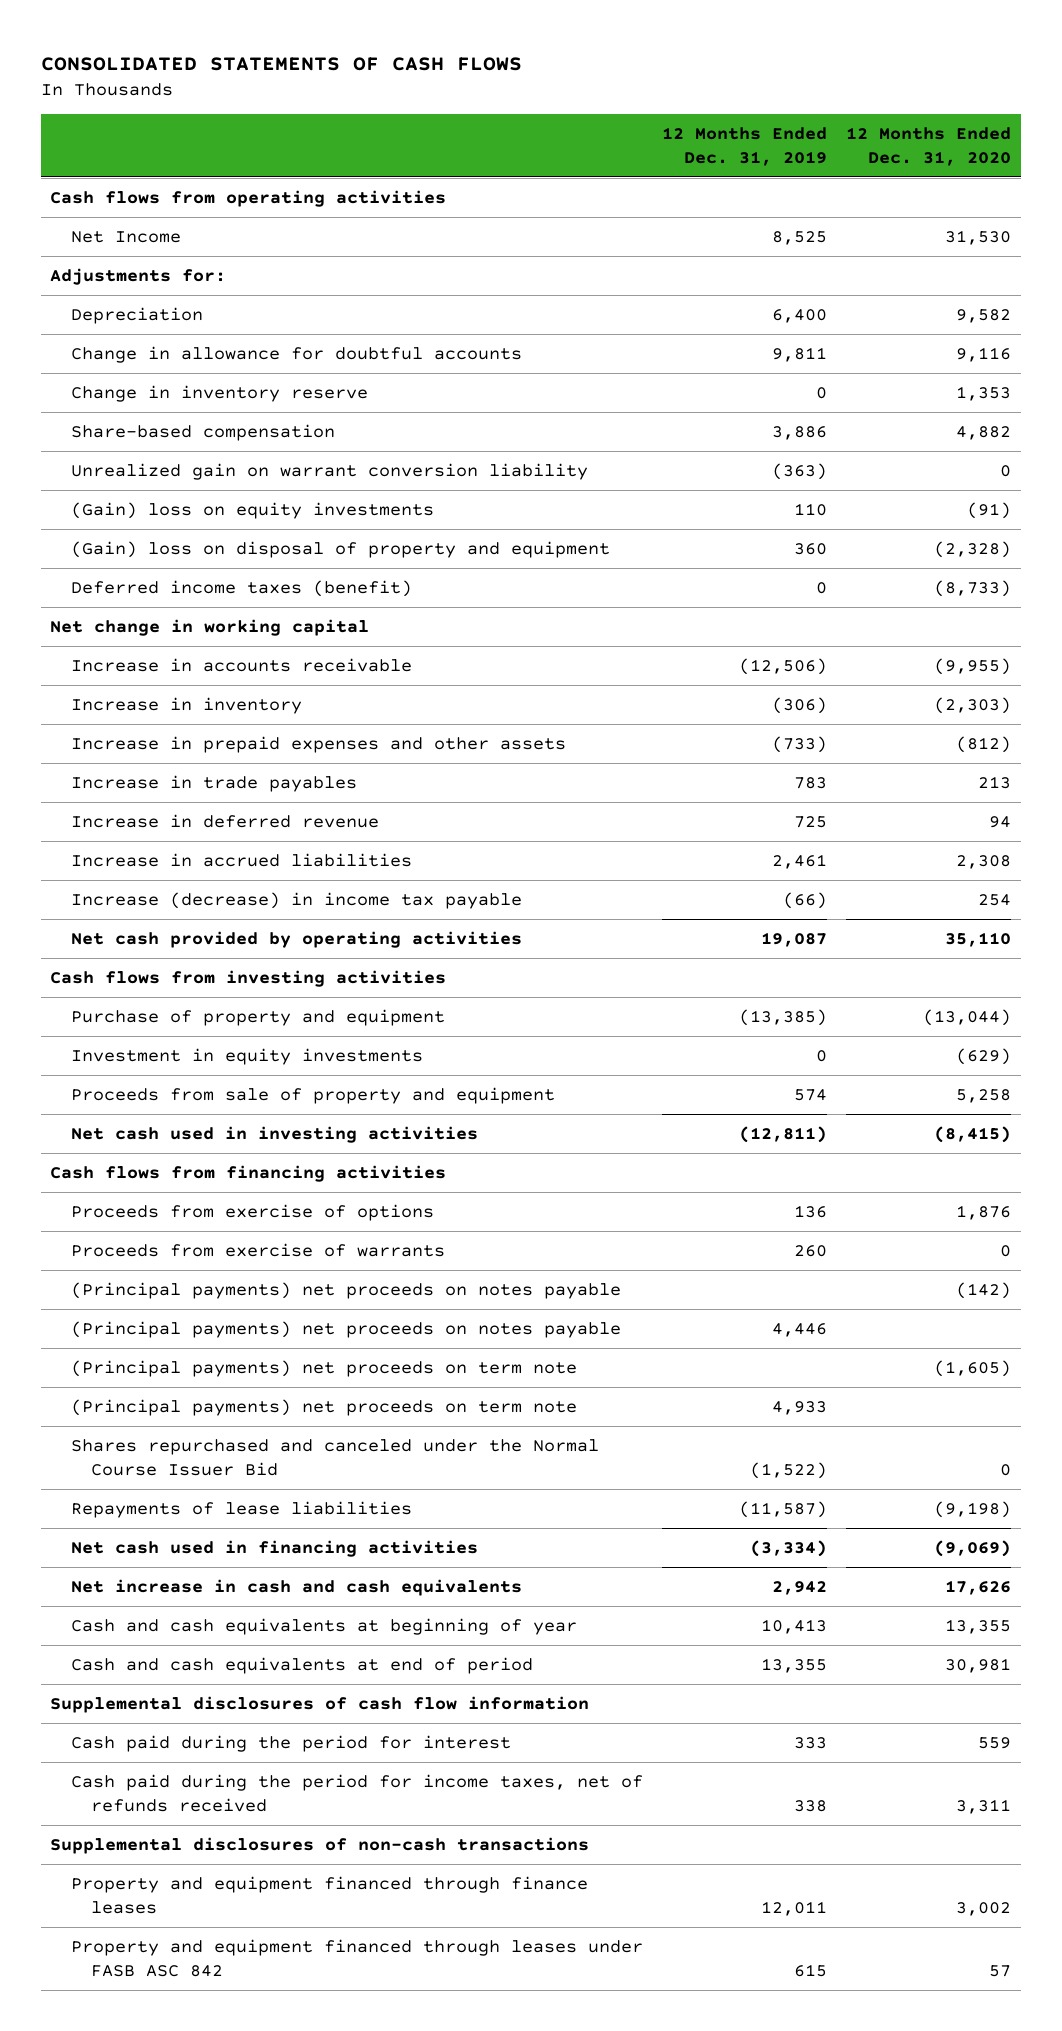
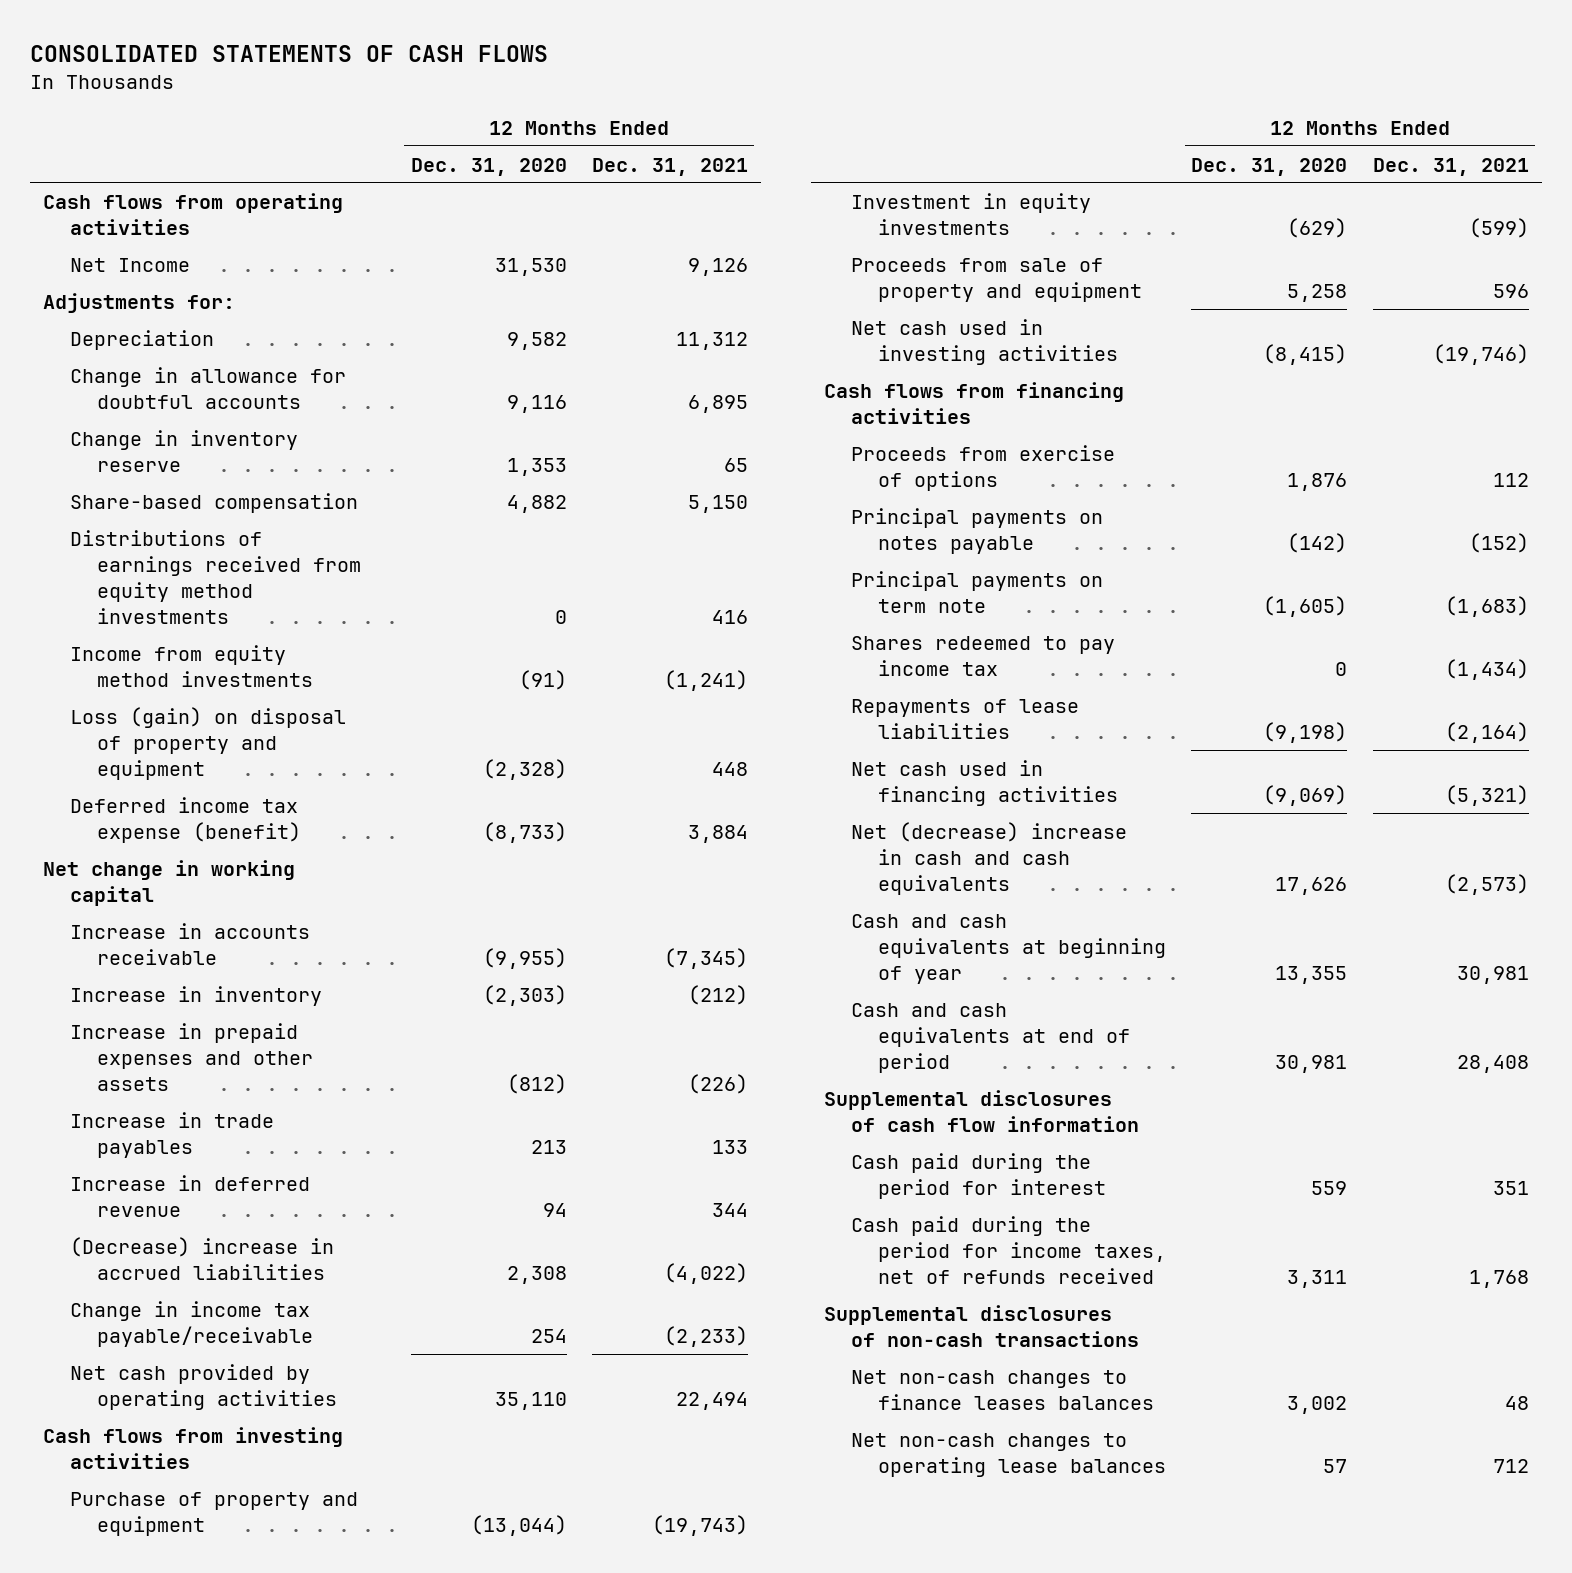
- | 12 Months Ended Dec. 31, 2019 | 12 Months Ended Dec. 31, 2020
+ | 12 Months Ended Dec. 31, 2020 | 12 Months Ended Dec. 31, 2021
- Unrealized gain on warrant conversion liability | (363) | 0
- (Gain) loss on equity investments | 110 | (91)
- (Gain) loss on disposal of property and equipment | 360 | (2,328)
- Deferred income taxes (benefit) | 0 | (8,733)
+ Distributions of earnings received from equity method investments | 0 | 416
+ Income from equity method investments | (91) | (1,241)
+ Loss (gain) on disposal of property and equipment | (2,328) | 448
+ Deferred income tax expense (benefit) | (8,733) | 3,884
- Increase in accrued liabilities | 2,461 | 2,308
- Increase (decrease) in income tax payable | (66) | 254
+ (Decrease) increase in accrued liabilities | 2,308 | (4,022)
+ Change in income tax payable/receivable | 254 | (2,233)
- Proceeds from exercise of warrants | 260 | 0
- (Principal payments) net proceeds on notes payable | | (142)
- (Principal payments) net proceeds on notes payable | 4,446 |
- (Principal payments) net proceeds on term note | | (1,605)
- (Principal payments) net proceeds on term note | 4,933 |
- Shares repurchased and canceled under the Normal Course Issuer Bid | (1,522) | 0
+ Principal payments on notes payable | (142) | (152)
+ Principal payments on term note | (1,605) | (1,683)
+ Shares redeemed to pay income tax | 0 | (1,434)
- Net increase in cash and cash equivalents | 2,942 | 17,626
+ Net (decrease) increase in cash and cash equivalents | 17,626 | (2,573)
- Property and equipment financed through finance leases | 12,011 | 3,002
- Property and equipment financed through leases under FASB ASC 842 | 615 | 57
+ Net non-cash changes to finance leases balances | 3,002 | 48
+ Net non-cash changes to operating lease balances | 57 | 712

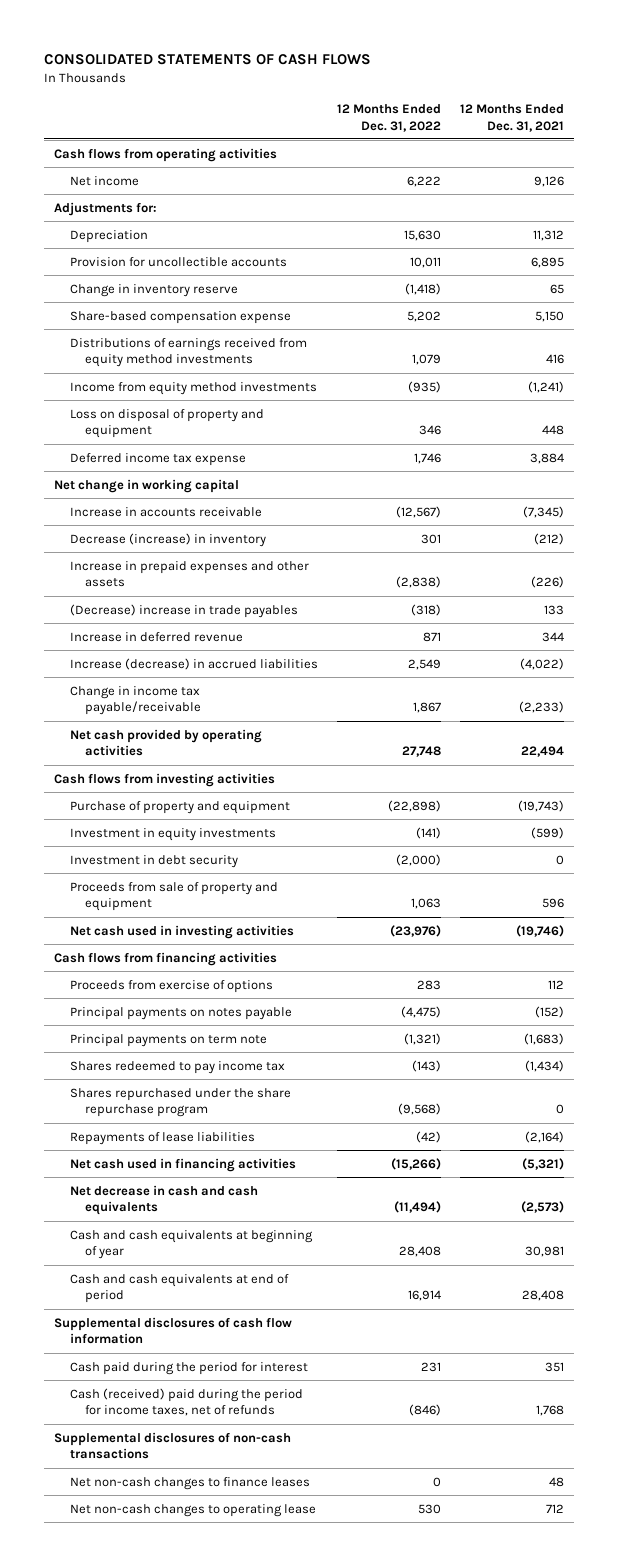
- | 12 Months Ended Dec. 31, 2020 | 12 Months Ended Dec. 31, 2021
+ | 12 Months Ended Dec. 31, 2022 | 12 Months Ended Dec. 31, 2021
- Net Income | 31,530 | 9,126
+ Net income | 6,222 | 9,126
- Change in allowance for doubtful accounts | 9,116 | 6,895
+ Provision for uncollectible accounts | 10,011 | 6,895
- Share-based compensation | 4,882 | 5,150
+ Share-based compensation expense | 5,202 | 5,150
- Loss (gain) on disposal of property and equipment | (2,328) | 448
- Deferred income tax expense (benefit) | (8,733) | 3,884
+ Loss on disposal of property and equipment | 346 | 448
+ Deferred income tax expense | 1,746 | 3,884
- Increase in inventory | (2,303) | (212)
+ Decrease (increase) in inventory | 301 | (212)
- Increase in trade payables | 213 | 133
+ (Decrease) increase in trade payables | (318) | 133
- (Decrease) increase in accrued liabilities | 2,308 | (4,022)
+ Increase (decrease) in accrued liabilities | 2,549 | (4,022)
+ Investment in debt security | (2,000) | 0
+ Shares repurchased under the share repurchase program | (9,568) | 0
- Net (decrease) increase in cash and cash equivalents | 17,626 | (2,573)
+ Net decrease in cash and cash equivalents | (11,494) | (2,573)
- Cash paid during the period for income taxes, net of refunds received | 3,311 | 1,768
+ Cash (received) paid during the period for income taxes, net of refunds | (846) | 1,768
- Net non-cash changes to finance leases balances | 3,002 | 48
- Net non-cash changes to operating lease balances | 57 | 712
+ Net non-cash changes to finance leases | 0 | 48
+ Net non-cash changes to operating lease | 530 | 712

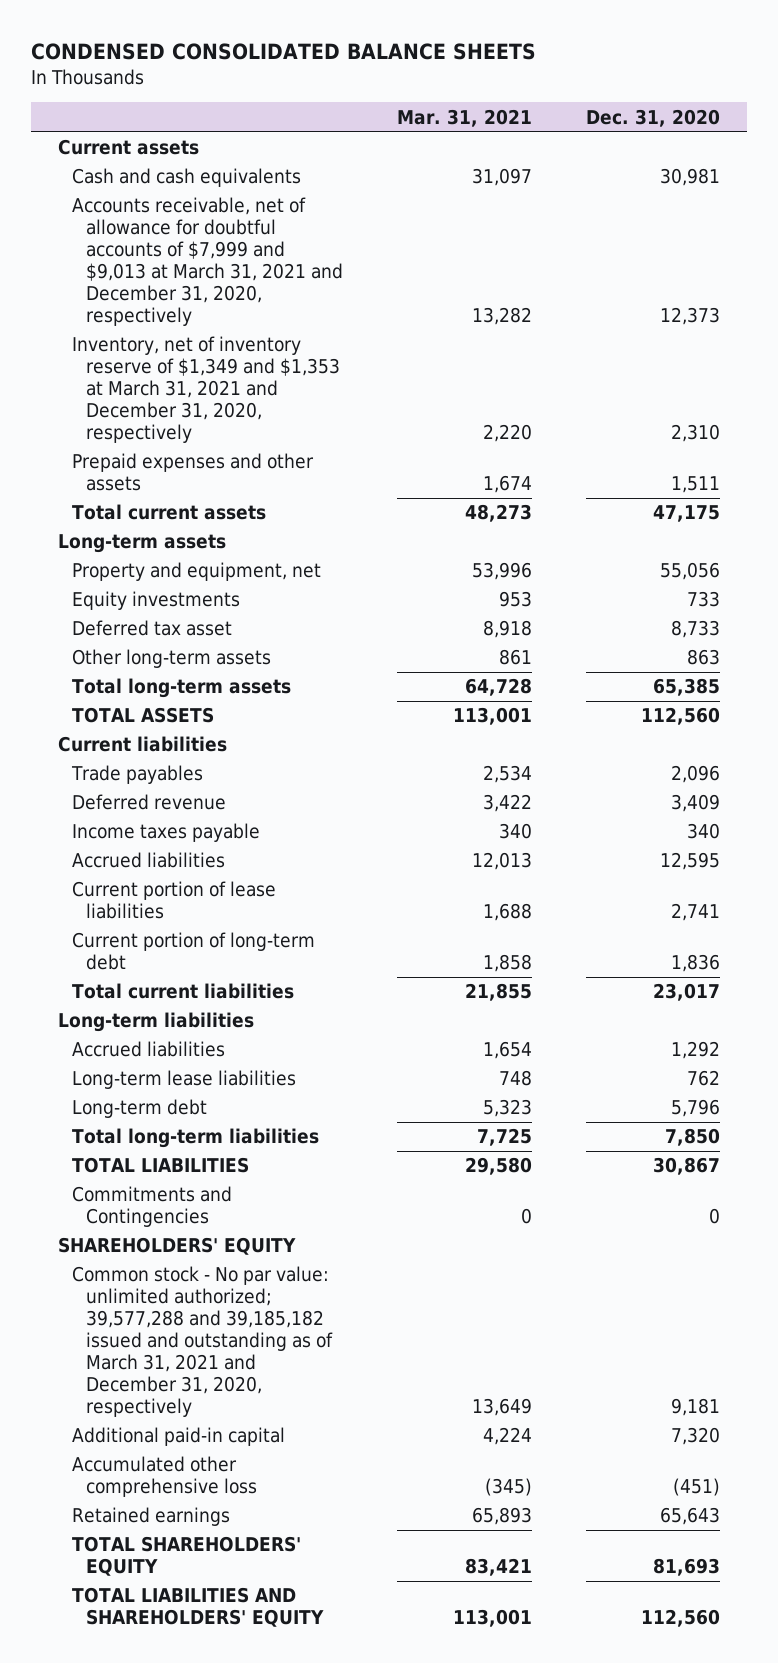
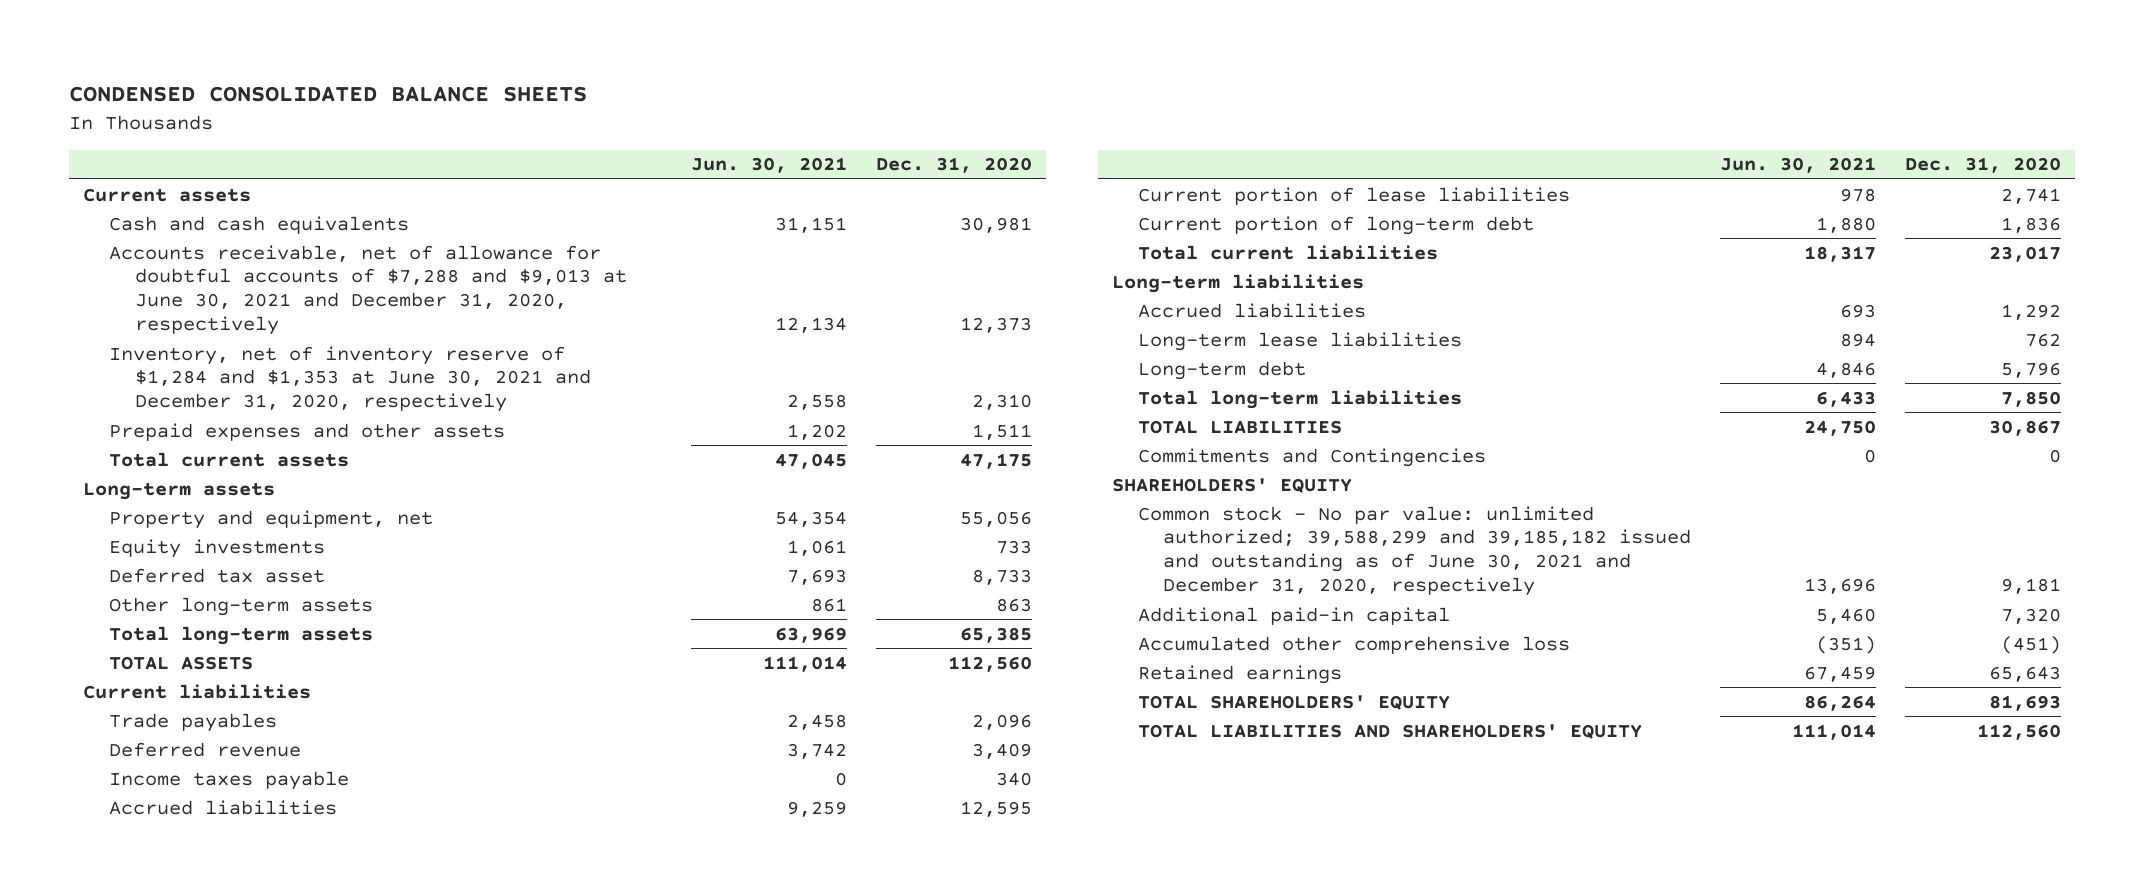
- | Mar. 31, 2021 | Dec. 31, 2020
+ | Jun. 30, 2021 | Dec. 31, 2020
- Accounts receivable, net of allowance for doubtful accounts of $7,999 and $9,013 at March 31, 2021 and December 31, 2020, respectively | 13,282 | 12,373
- Inventory, net of inventory reserve of $1,349 and $1,353 at March 31, 2021 and December 31, 2020, respectively | 2,220 | 2,310
+ Accounts receivable, net of allowance for doubtful accounts of $7,288 and $9,013 at June 30, 2021 and December 31, 2020, respectively | 12,134 | 12,373
+ Inventory, net of inventory reserve of $1,284 and $1,353 at June 30, 2021 and December 31, 2020, respectively | 2,558 | 2,310
- Common stock - No par value: unlimited authorized; 39,577,288 and 39,185,182 issued and outstanding as of March 31, 2021 and December 31, 2020, respectively | 13,649 | 9,181
+ Common stock - No par value: unlimited authorized; 39,588,299 and 39,185,182 issued and outstanding as of June 30, 2021 and December 31, 2020, respectively | 13,696 | 9,181

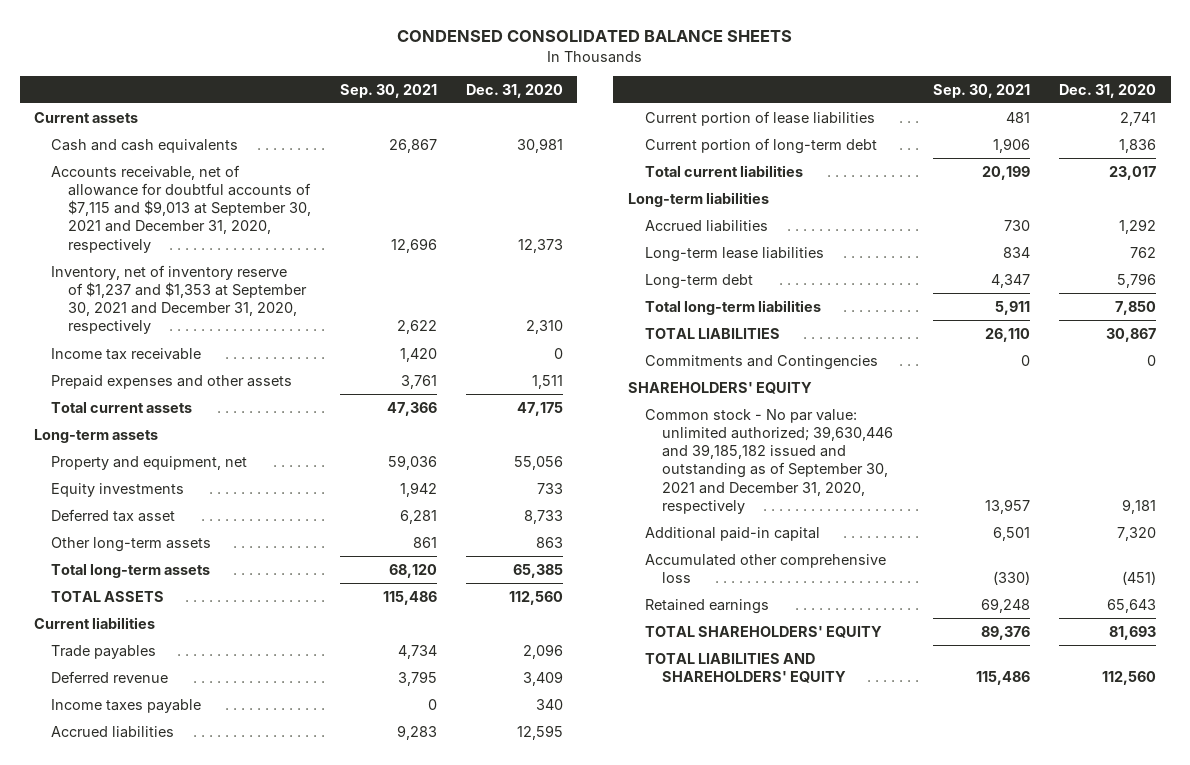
- | Jun. 30, 2021 | Dec. 31, 2020
+ | Sep. 30, 2021 | Dec. 31, 2020
- Accounts receivable, net of allowance for doubtful accounts of $7,288 and $9,013 at June 30, 2021 and December 31, 2020, respectively | 12,134 | 12,373
- Inventory, net of inventory reserve of $1,284 and $1,353 at June 30, 2021 and December 31, 2020, respectively | 2,558 | 2,310
+ Accounts receivable, net of allowance for doubtful accounts of $7,115 and $9,013 at September 30, 2021 and December 31, 2020, respectively | 12,696 | 12,373
+ Inventory, net of inventory reserve of $1,237 and $1,353 at September 30, 2021 and December 31, 2020, respectively | 2,622 | 2,310
+ Income tax receivable | 1,420 | 0
- Common stock - No par value: unlimited authorized; 39,588,299 and 39,185,182 issued and outstanding as of June 30, 2021 and December 31, 2020, respectively | 13,696 | 9,181
+ Common stock - No par value: unlimited authorized; 39,630,446 and 39,185,182 issued and outstanding as of September 30, 2021 and December 31, 2020, respectively | 13,957 | 9,181

